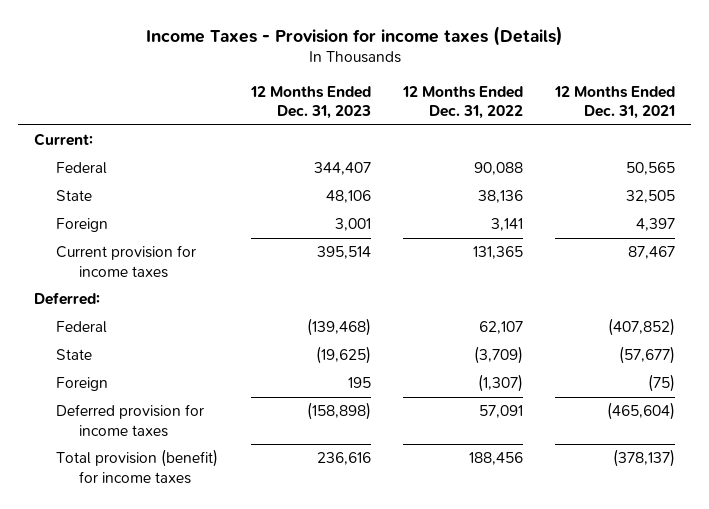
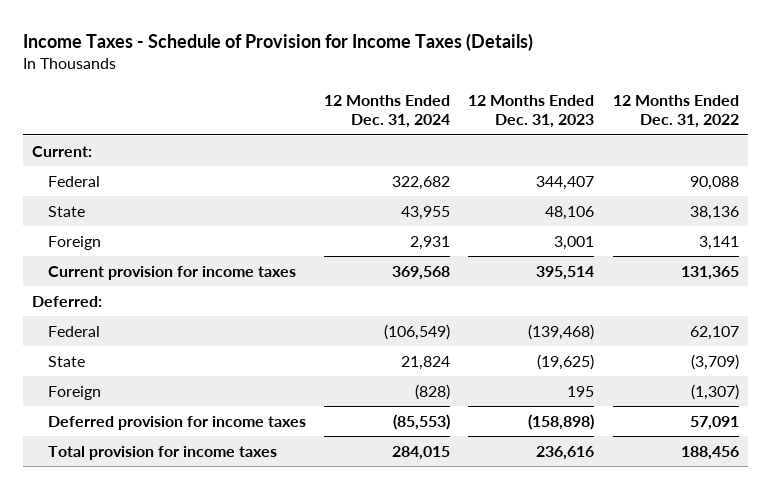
- Income Taxes - Provision for income taxes (Details)
+ Income Taxes - Schedule of Provision for Income Taxes (Details)
- | 12 Months Ended Dec. 31, 2023 | 12 Months Ended Dec. 31, 2022 | 12 Months Ended Dec. 31, 2021
+ | 12 Months Ended Dec. 31, 2024 | 12 Months Ended Dec. 31, 2023 | 12 Months Ended Dec. 31, 2022
- Total provision (benefit) for income taxes | 236,616 | 188,456 | (378,137)
+ Total provision for income taxes | 284,015 | 236,616 | 188,456

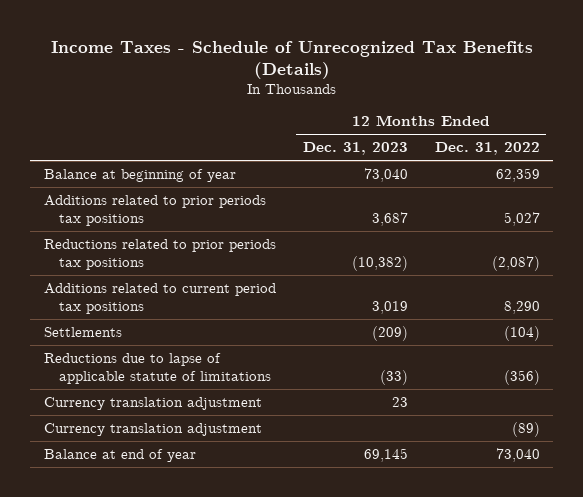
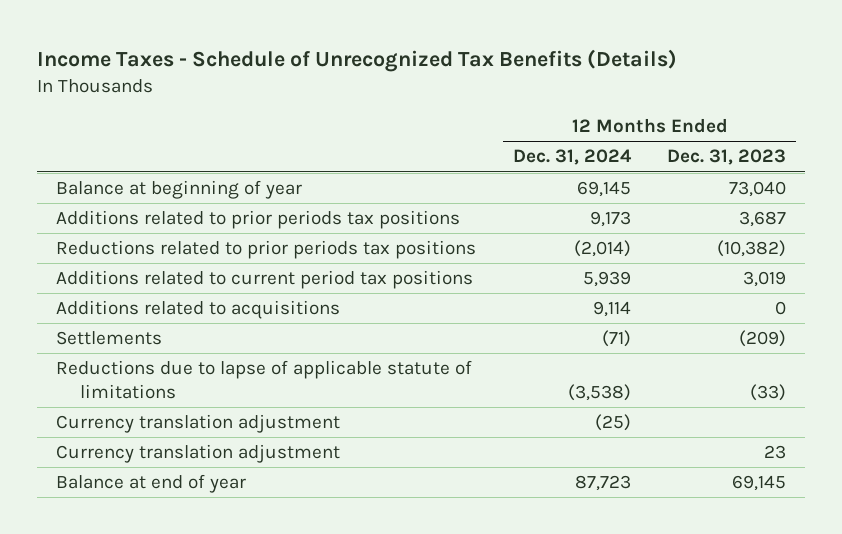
- | 12 Months Ended Dec. 31, 2023 | 12 Months Ended Dec. 31, 2022
+ | 12 Months Ended Dec. 31, 2024 | 12 Months Ended Dec. 31, 2023
+ Additions related to acquisitions | 9,114 | 0
moved down: Currency translation adjustment | | 23

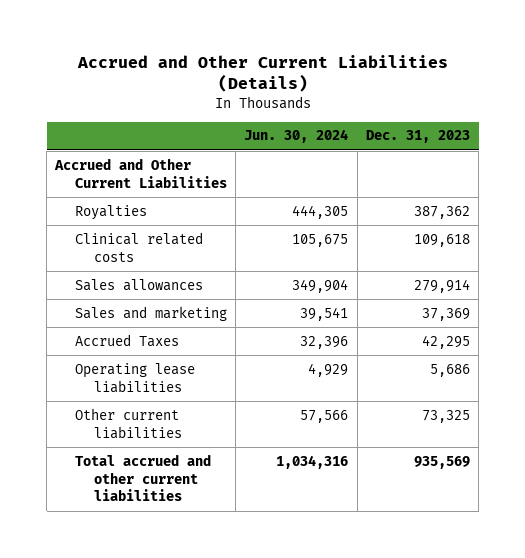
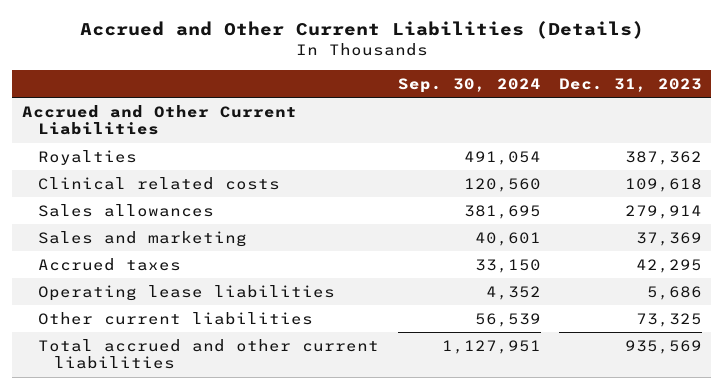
- | Jun. 30, 2024 | Dec. 31, 2023
+ | Sep. 30, 2024 | Dec. 31, 2023
- Accrued Taxes | 32,396 | 42,295
+ Accrued taxes | 33,150 | 42,295

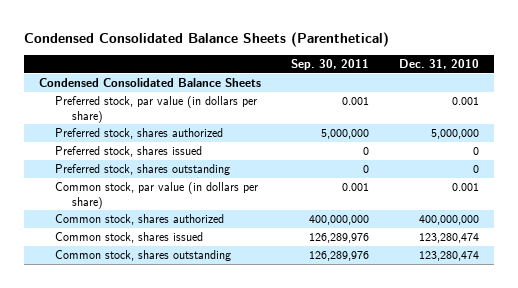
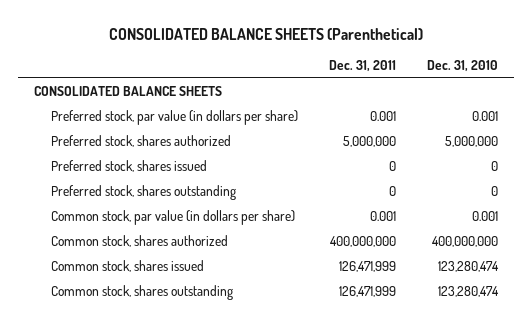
- Condensed Consolidated Balance Sheets (Parenthetical)
+ CONSOLIDATED BALANCE SHEETS (Parenthetical)
- | Sep. 30, 2011 | Dec. 31, 2010
+ | Dec. 31, 2011 | Dec. 31, 2010
- Condensed Consolidated Balance Sheets
+ CONSOLIDATED BALANCE SHEETS

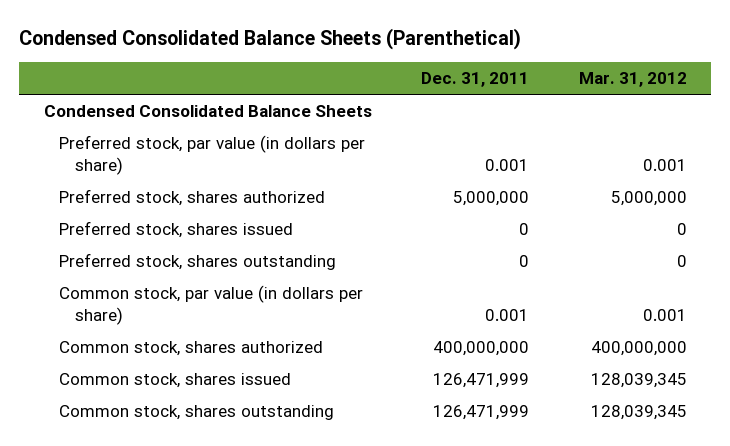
- CONSOLIDATED BALANCE SHEETS (Parenthetical)
+ Condensed Consolidated Balance Sheets (Parenthetical)
- | Dec. 31, 2011 | Dec. 31, 2010
+ | Dec. 31, 2011 | Mar. 31, 2012
- CONSOLIDATED BALANCE SHEETS
+ Condensed Consolidated Balance Sheets

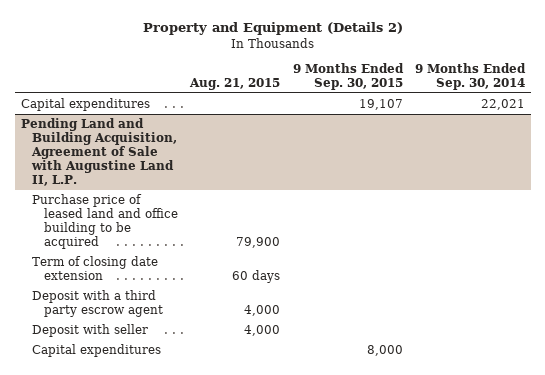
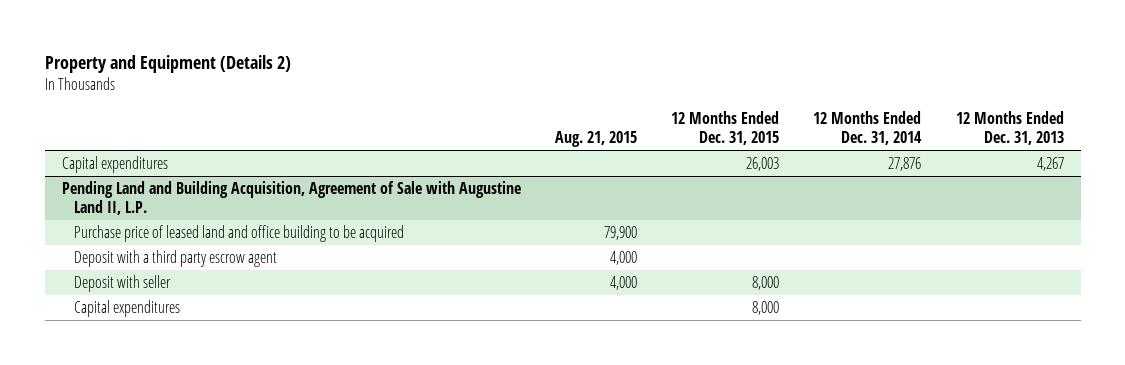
- | Aug. 21, 2015 | 9 Months Ended Sep. 30, 2015 | 9 Months Ended Sep. 30, 2014
+ | Aug. 21, 2015 | 12 Months Ended Dec. 31, 2015 | 12 Months Ended Dec. 31, 2014 | 12 Months Ended Dec. 31, 2013
@ Pending Land and Building Acquisition, Agreement of Sale with Augustine Land II, L.P.
- Term of closing date extension | 60 days | |

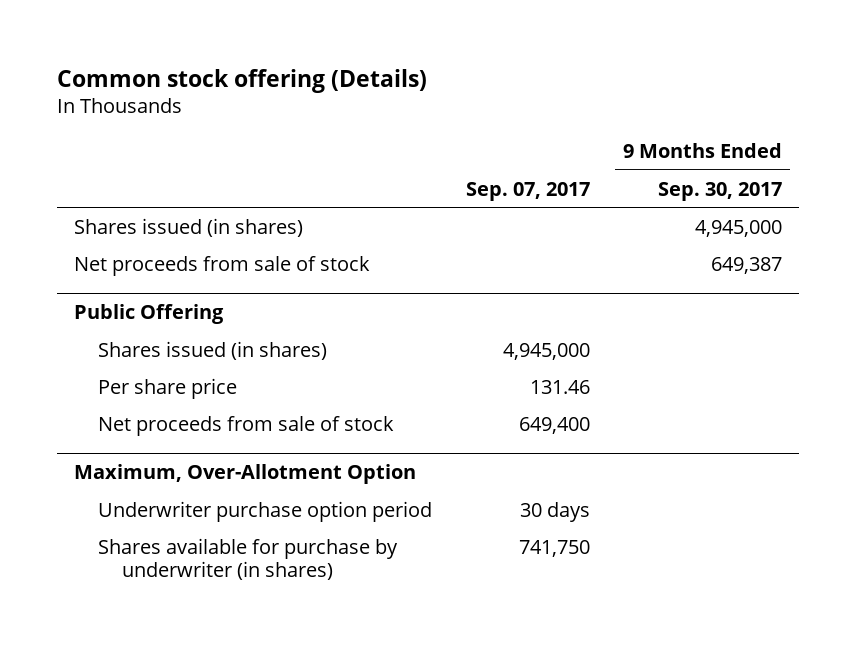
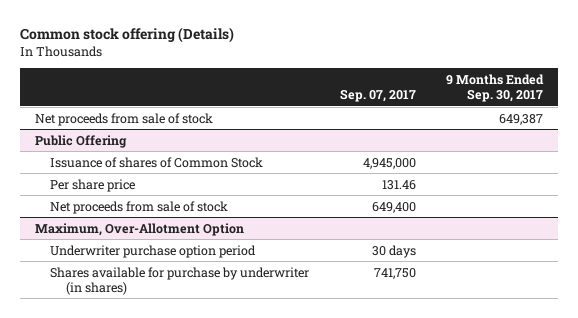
- Shares issued (in shares) | | 4,945,000
@ Public Offering
- Shares issued (in shares) | 4,945,000 |
+ Issuance of shares of Common Stock | 4,945,000 |

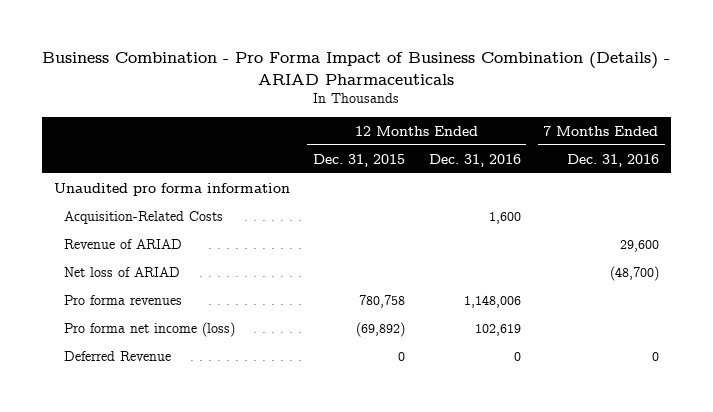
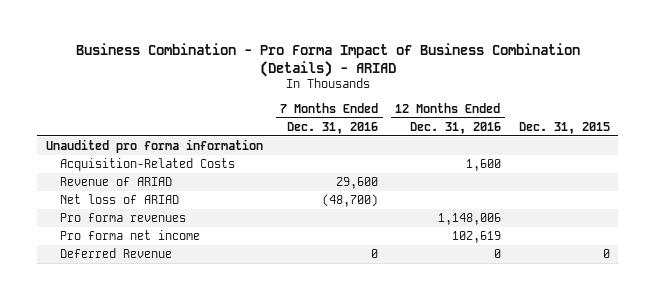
- Business Combination - Pro Forma Impact of Business Combination (Details) - ARIAD Pharmaceuticals
+ Business Combination - Pro Forma Impact of Business Combination (Details) - ARIAD
- | 12 Months Ended Dec. 31, 2015 | 12 Months Ended Dec. 31, 2016 | 7 Months Ended Dec. 31, 2016
+ | 7 Months Ended Dec. 31, 2016 | 12 Months Ended Dec. 31, 2016 | Dec. 31, 2015
- Pro forma net income (loss) | (69,892) | 102,619 |
+ Pro forma net income | | 102,619 |

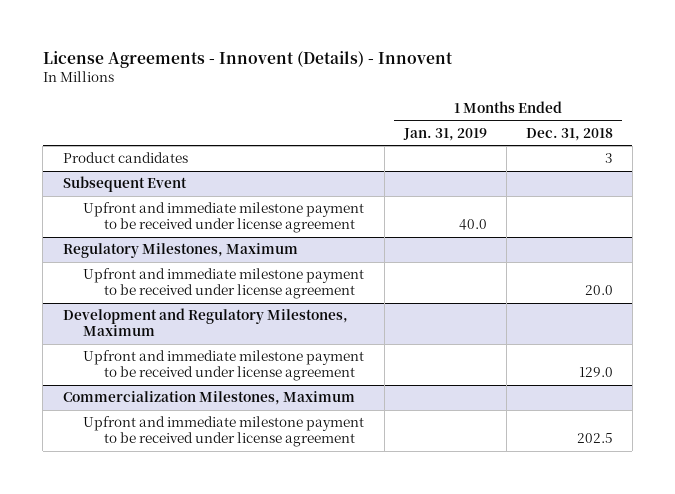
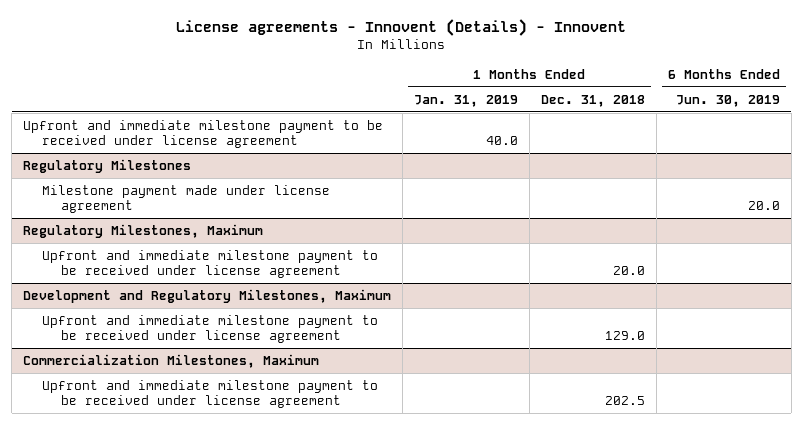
- License Agreements - Innovent (Details) - Innovent
+ License agreements - Innovent (Details) - Innovent
- | 1 Months Ended Jan. 31, 2019 | 1 Months Ended Dec. 31, 2018
+ | 1 Months Ended Jan. 31, 2019 | 1 Months Ended Dec. 31, 2018 | 6 Months Ended Jun. 30, 2019
- Product candidates | | 3
- Subsequent Event
+ Regulatory Milestones
+ Milestone payment made under license agreement | | | 20.0

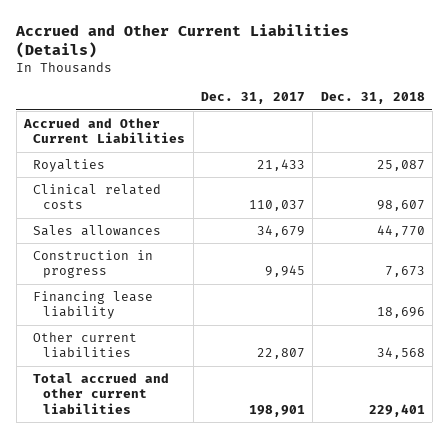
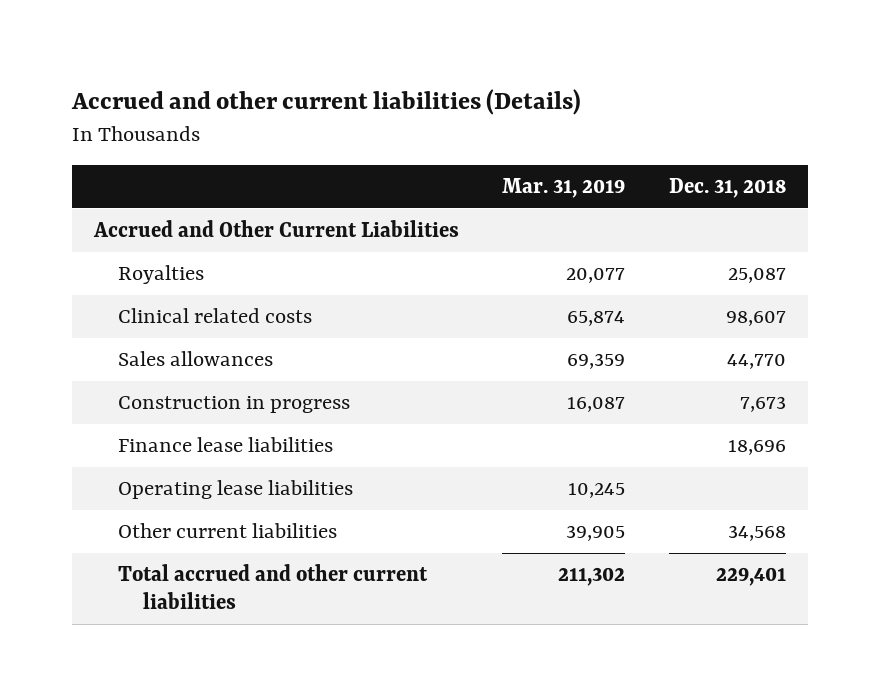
- Accrued and Other Current Liabilities (Details)
+ Accrued and other current liabilities (Details)
- | Dec. 31, 2017 | Dec. 31, 2018
+ | Mar. 31, 2019 | Dec. 31, 2018
- Financing lease liability | | 18,696
+ Finance lease liabilities | | 18,696
+ Operating lease liabilities | 10,245 |

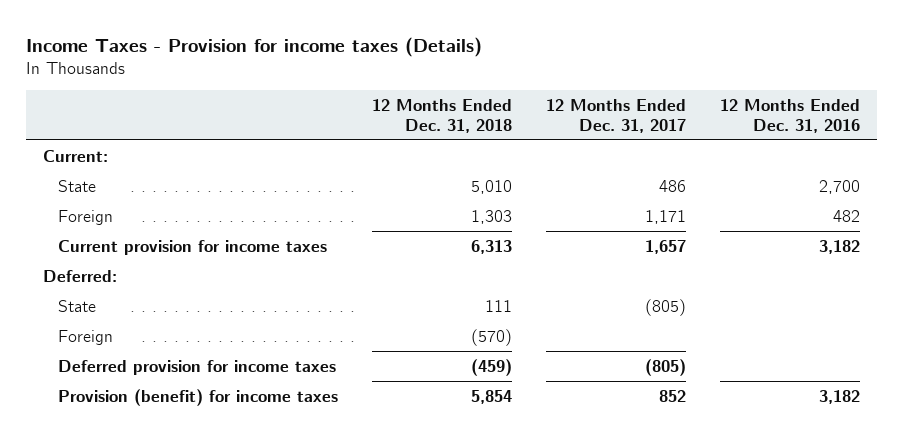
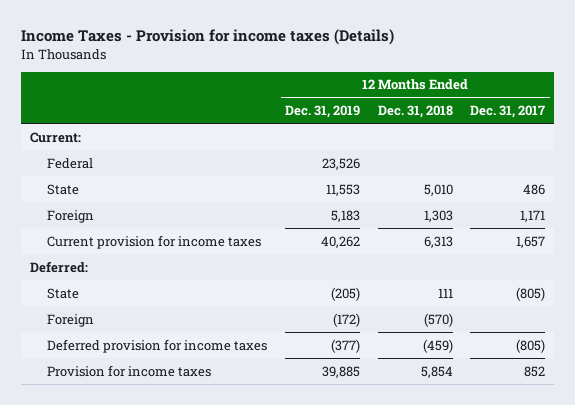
- | 12 Months Ended Dec. 31, 2018 | 12 Months Ended Dec. 31, 2017 | 12 Months Ended Dec. 31, 2016
+ | 12 Months Ended Dec. 31, 2019 | 12 Months Ended Dec. 31, 2018 | 12 Months Ended Dec. 31, 2017
+ Federal | 23,526 | |
- Provision (benefit) for income taxes | 5,854 | 852 | 3,182
+ Provision for income taxes | 39,885 | 5,854 | 852

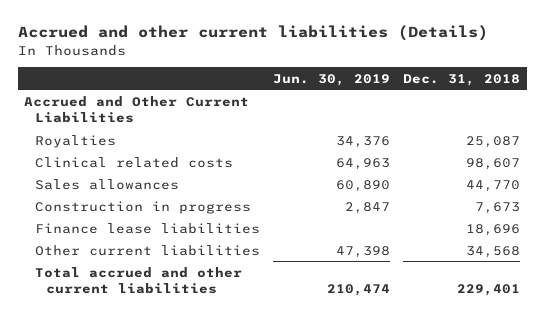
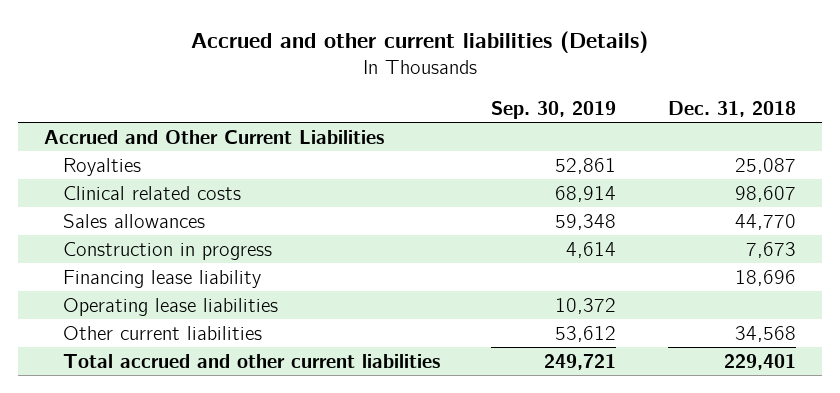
- | Jun. 30, 2019 | Dec. 31, 2018
+ | Sep. 30, 2019 | Dec. 31, 2018
- Finance lease liabilities | | 18,696
+ Financing lease liability | | 18,696
+ Operating lease liabilities | 10,372 |

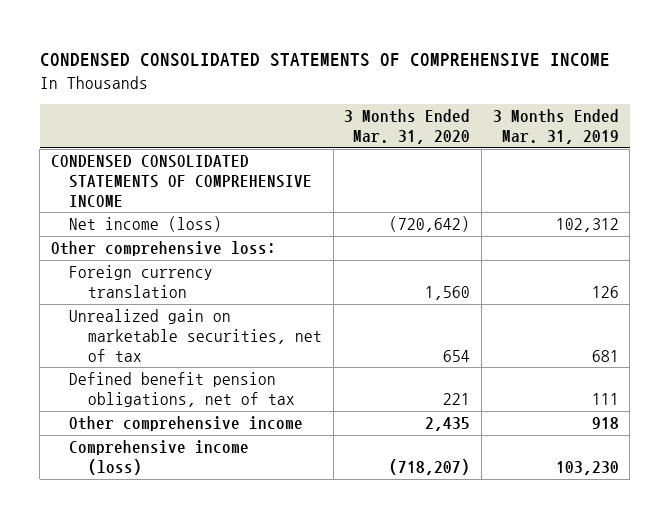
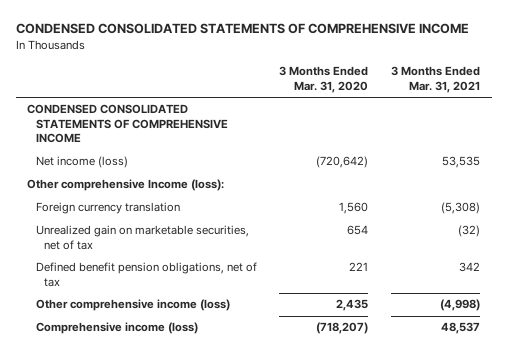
- | 3 Months Ended Mar. 31, 2020 | 3 Months Ended Mar. 31, 2019
+ | 3 Months Ended Mar. 31, 2020 | 3 Months Ended Mar. 31, 2021
- Other comprehensive loss:
+ Other comprehensive Income (loss):
- Other comprehensive income | 2,435 | 918
+ Other comprehensive income (loss) | 2,435 | (4,998)

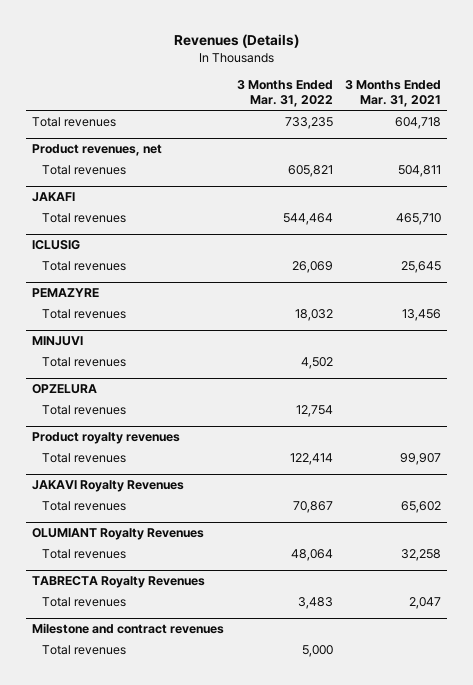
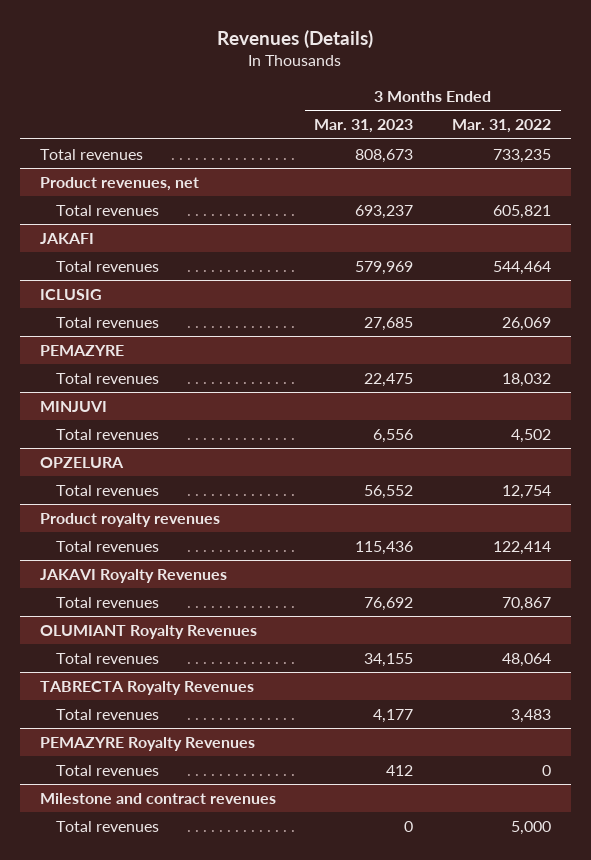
- | 3 Months Ended Mar. 31, 2022 | 3 Months Ended Mar. 31, 2021
+ | 3 Months Ended Mar. 31, 2023 | 3 Months Ended Mar. 31, 2022
+ PEMAZYRE Royalty Revenues
+ Total revenues | 412 | 0

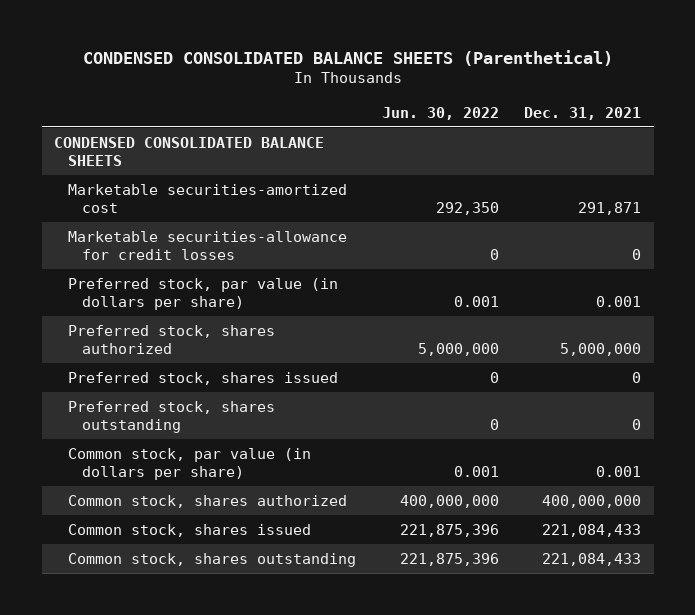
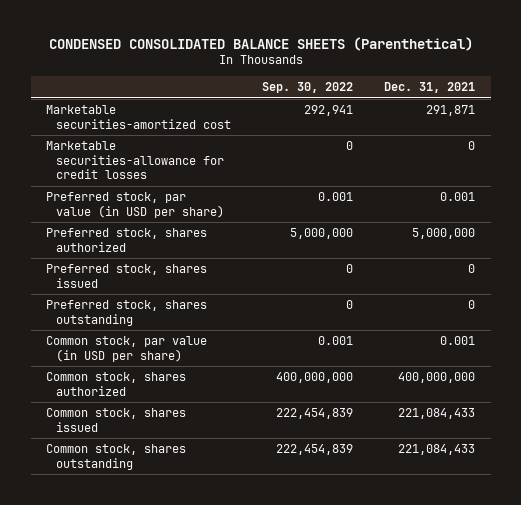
- | Jun. 30, 2022 | Dec. 31, 2021
+ | Sep. 30, 2022 | Dec. 31, 2021
- CONDENSED CONSOLIDATED BALANCE SHEETS
- Preferred stock, par value (in dollars per share) | 0.001 | 0.001
+ Preferred stock, par value (in USD per share) | 0.001 | 0.001
- Common stock, par value (in dollars per share) | 0.001 | 0.001
+ Common stock, par value (in USD per share) | 0.001 | 0.001

